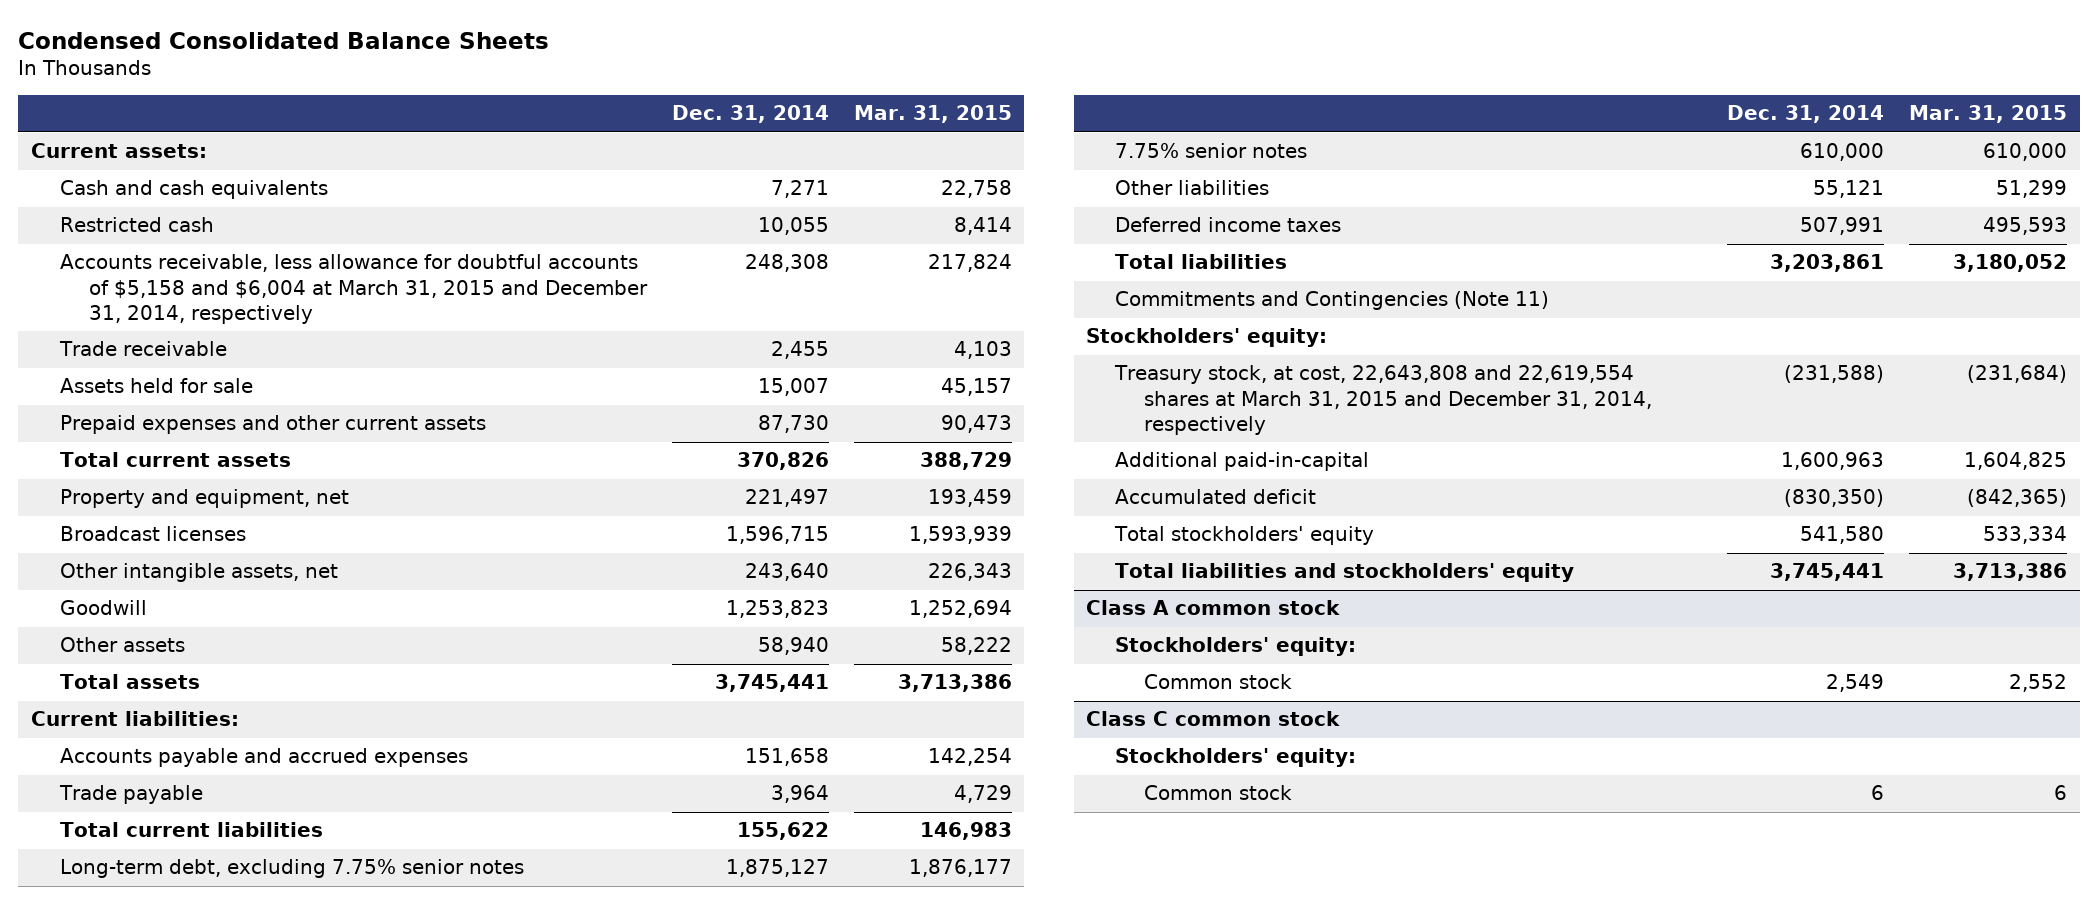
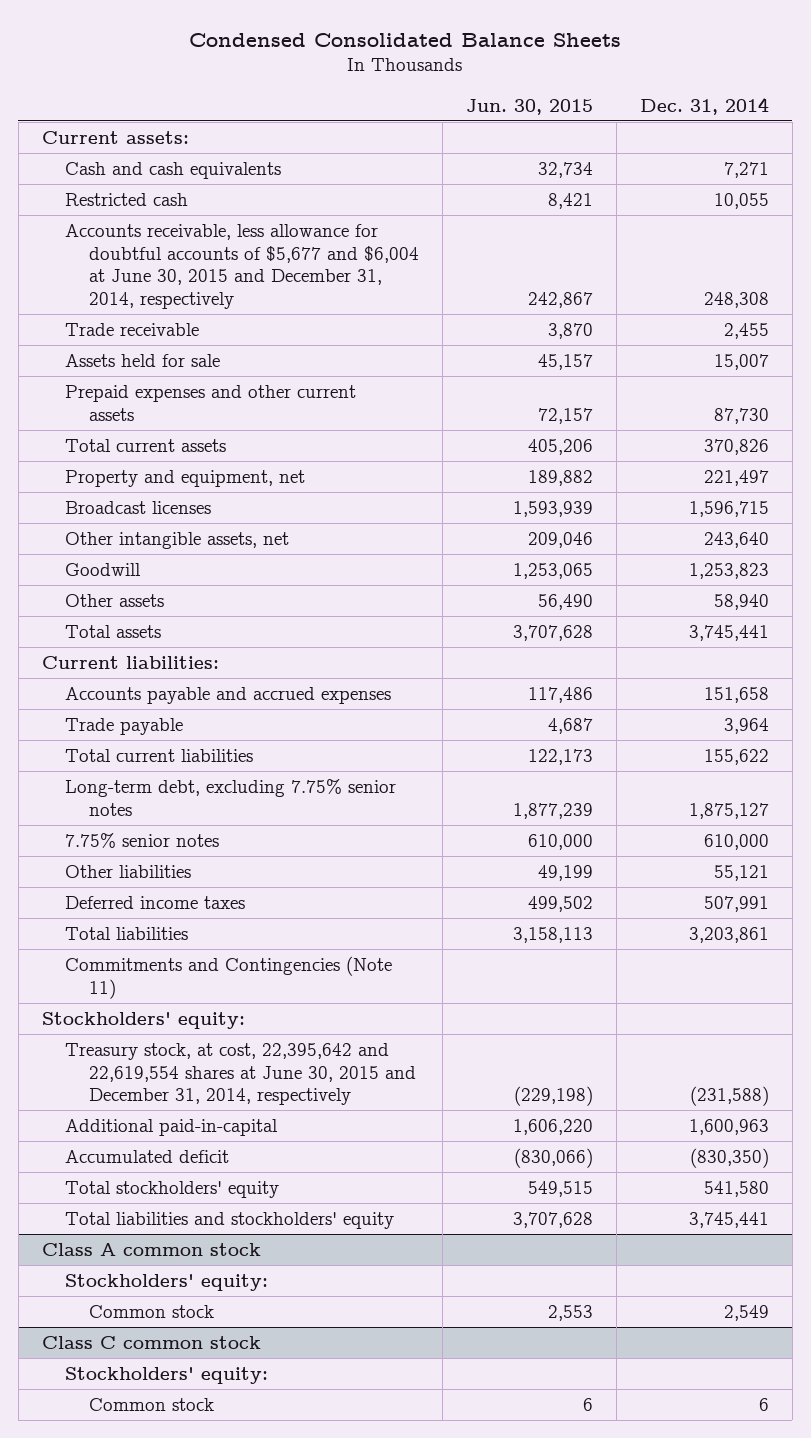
- | Dec. 31, 2014 | Mar. 31, 2015
+ | Jun. 30, 2015 | Dec. 31, 2014
- Accounts receivable, less allowance for doubtful accounts of $5,158 and $6,004 at March 31, 2015 and December 31, 2014, respectively | 248,308 | 217,824
+ Accounts receivable, less allowance for doubtful accounts of $5,677 and $6,004 at June 30, 2015 and December 31, 2014, respectively | 242,867 | 248,308
- Treasury stock, at cost, 22,643,808 and 22,619,554 shares at March 31, 2015 and December 31, 2014, respectively | (231,588) | (231,684)
+ Treasury stock, at cost, 22,395,642 and 22,619,554 shares at June 30, 2015 and December 31, 2014, respectively | (229,198) | (231,588)

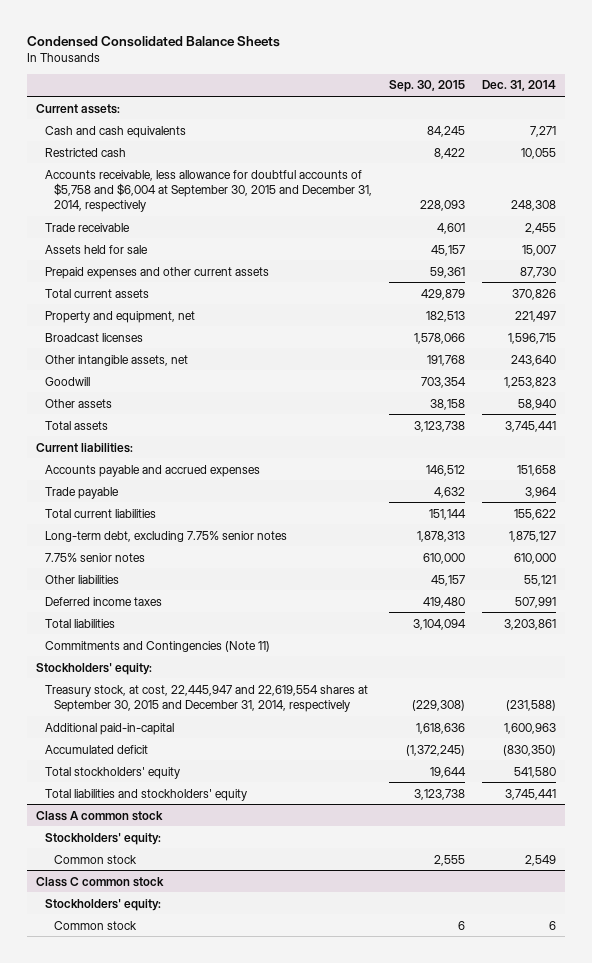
- | Jun. 30, 2015 | Dec. 31, 2014
+ | Sep. 30, 2015 | Dec. 31, 2014
- Accounts receivable, less allowance for doubtful accounts of $5,677 and $6,004 at June 30, 2015 and December 31, 2014, respectively | 242,867 | 248,308
+ Accounts receivable, less allowance for doubtful accounts of $5,758 and $6,004 at September 30, 2015 and December 31, 2014, respectively | 228,093 | 248,308
- Treasury stock, at cost, 22,395,642 and 22,619,554 shares at June 30, 2015 and December 31, 2014, respectively | (229,198) | (231,588)
+ Treasury stock, at cost, 22,445,947 and 22,619,554 shares at September 30, 2015 and December 31, 2014, respectively | (229,308) | (231,588)

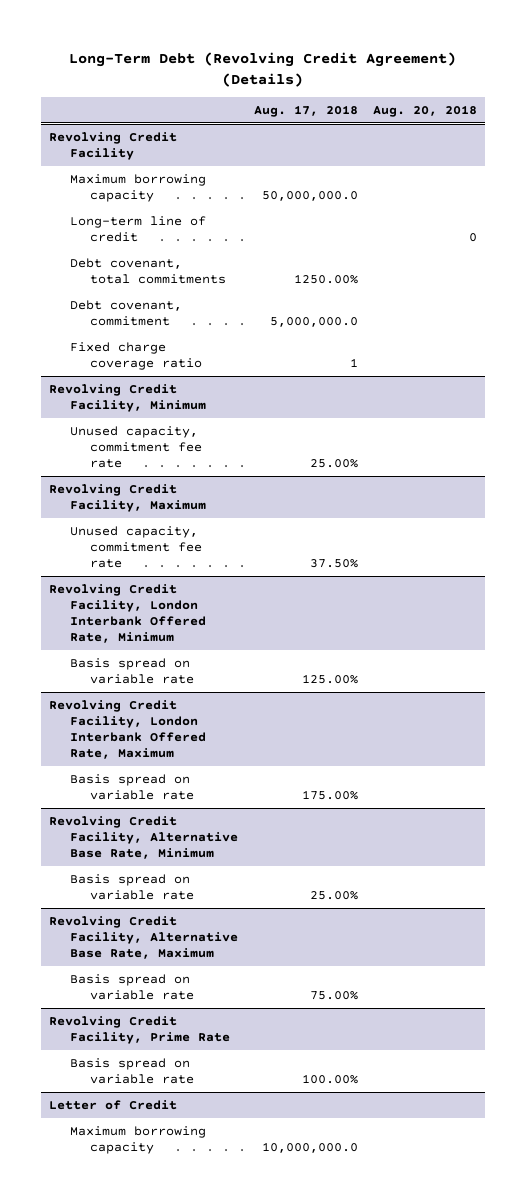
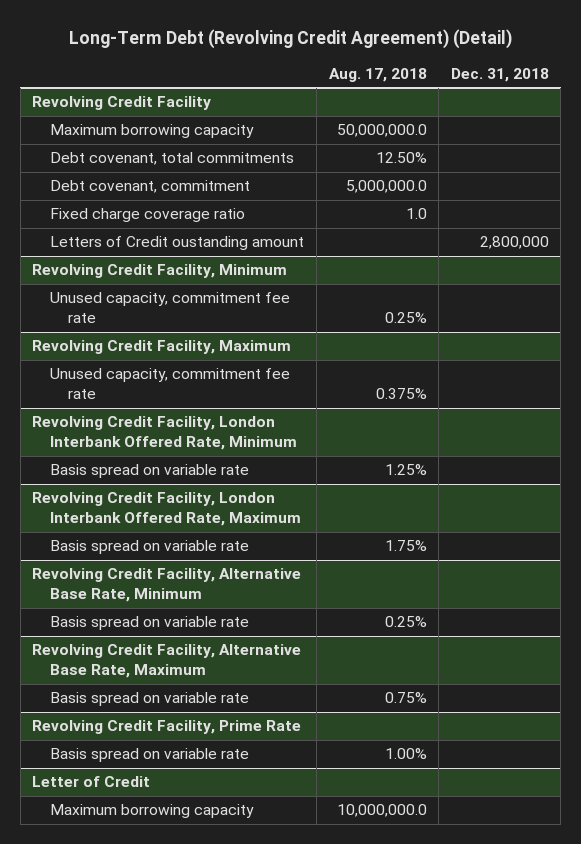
- Long-Term Debt (Revolving Credit Agreement) (Details)
+ Long-Term Debt (Revolving Credit Agreement) (Detail)
- | Aug. 17, 2018 | Aug. 20, 2018
+ | Aug. 17, 2018 | Dec. 31, 2018
@ Revolving Credit Facility
- Long-term line of credit | | 0
- Debt covenant, total commitments | 1250.00% |
+ Debt covenant, total commitments | 12.50% |
- Fixed charge coverage ratio | 1 |
+ Fixed charge coverage ratio | 1.0 |
+ Letters of Credit oustanding amount | | 2,800,000
@ Revolving Credit Facility, Minimum
- Unused capacity, commitment fee rate | 25.00% |
+ Unused capacity, commitment fee rate | 0.25% |
@ Revolving Credit Facility, Maximum
- Unused capacity, commitment fee rate | 37.50% |
+ Unused capacity, commitment fee rate | 0.375% |
@ Revolving Credit Facility, London Interbank Offered Rate, Minimum
- Basis spread on variable rate | 125.00% |
+ Basis spread on variable rate | 1.25% |
@ Revolving Credit Facility, London Interbank Offered Rate, Maximum
- Basis spread on variable rate | 175.00% |
+ Basis spread on variable rate | 1.75% |
@ Revolving Credit Facility, Alternative Base Rate, Minimum
- Basis spread on variable rate | 25.00% |
+ Basis spread on variable rate | 0.25% |
@ Revolving Credit Facility, Alternative Base Rate, Maximum
- Basis spread on variable rate | 75.00% |
+ Basis spread on variable rate | 0.75% |
@ Revolving Credit Facility, Prime Rate
- Basis spread on variable rate | 100.00% |
+ Basis spread on variable rate | 1.00% |

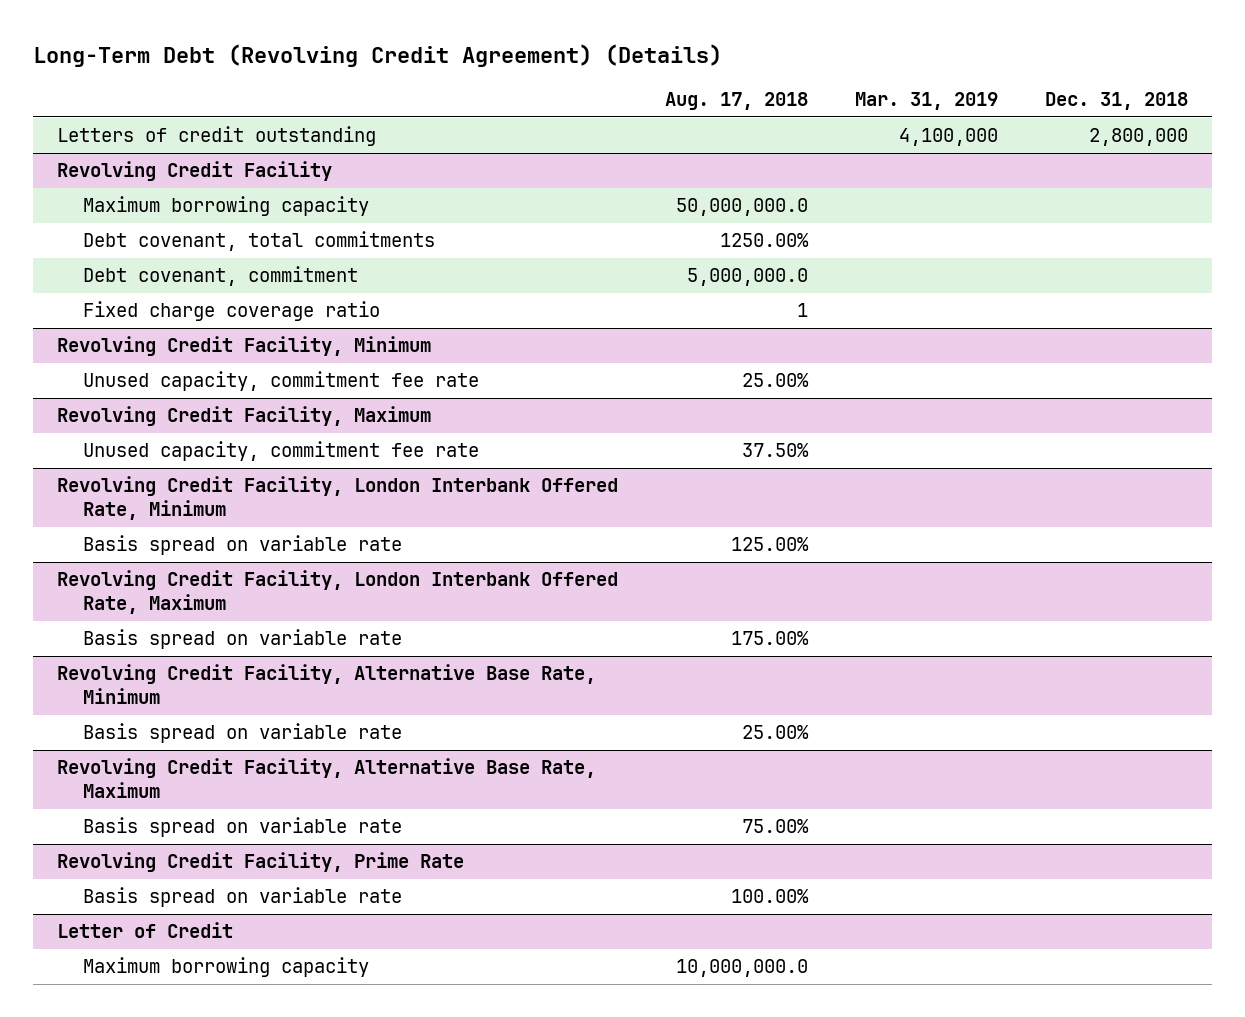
- Long-Term Debt (Revolving Credit Agreement) (Detail)
+ Long-Term Debt (Revolving Credit Agreement) (Details)
- | Aug. 17, 2018 | Dec. 31, 2018
+ | Aug. 17, 2018 | Mar. 31, 2019 | Dec. 31, 2018
+ Letters of credit outstanding | | 4,100,000 | 2,800,000
@ Revolving Credit Facility
- Debt covenant, total commitments | 12.50% |
+ Debt covenant, total commitments | 1250.00% | |
- Fixed charge coverage ratio | 1.0 |
- Letters of Credit oustanding amount | | 2,800,000
+ Fixed charge coverage ratio | 1 | |
@ Revolving Credit Facility, Minimum
- Unused capacity, commitment fee rate | 0.25% |
+ Unused capacity, commitment fee rate | 25.00% | |
@ Revolving Credit Facility, Maximum
- Unused capacity, commitment fee rate | 0.375% |
+ Unused capacity, commitment fee rate | 37.50% | |
@ Revolving Credit Facility, London Interbank Offered Rate, Minimum
- Basis spread on variable rate | 1.25% |
+ Basis spread on variable rate | 125.00% | |
@ Revolving Credit Facility, London Interbank Offered Rate, Maximum
- Basis spread on variable rate | 1.75% |
+ Basis spread on variable rate | 175.00% | |
@ Revolving Credit Facility, Alternative Base Rate, Minimum
- Basis spread on variable rate | 0.25% |
+ Basis spread on variable rate | 25.00% | |
@ Revolving Credit Facility, Alternative Base Rate, Maximum
- Basis spread on variable rate | 0.75% |
+ Basis spread on variable rate | 75.00% | |
@ Revolving Credit Facility, Prime Rate
- Basis spread on variable rate | 1.00% |
+ Basis spread on variable rate | 100.00% | |

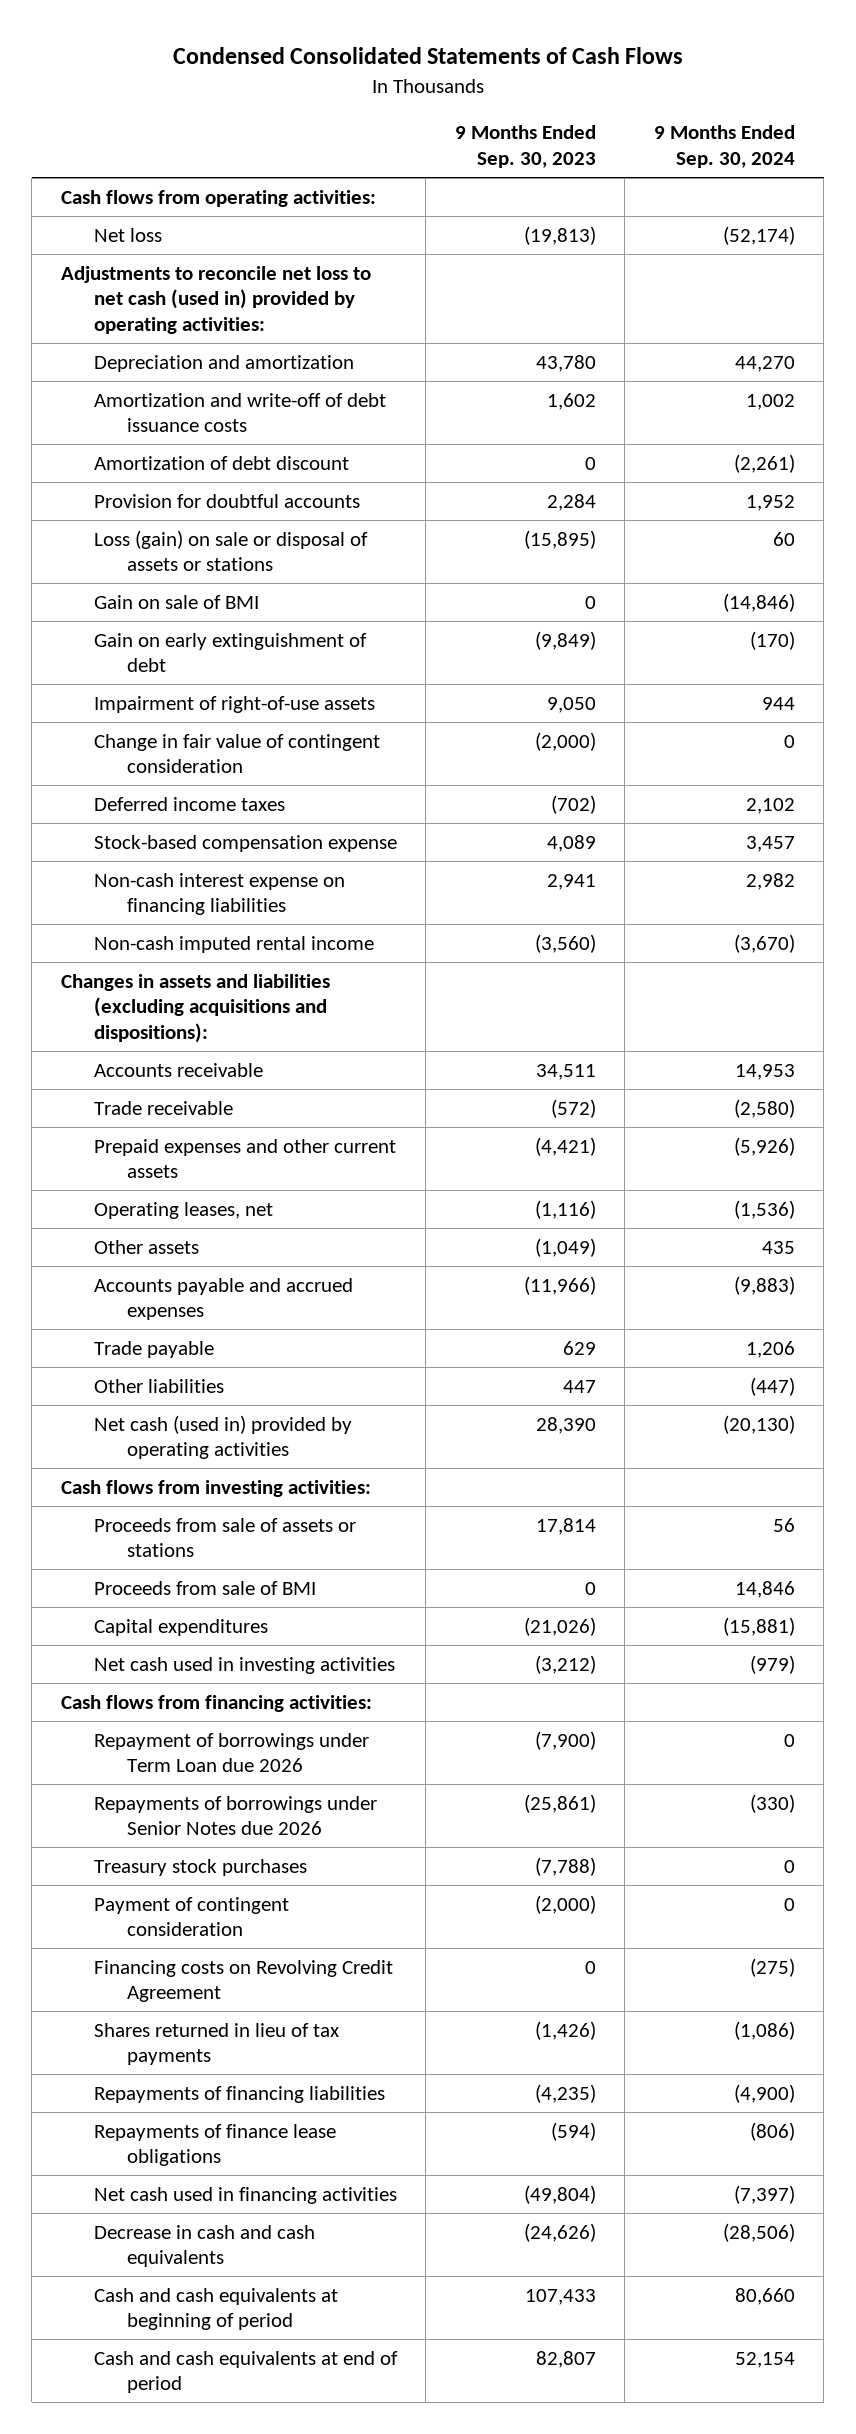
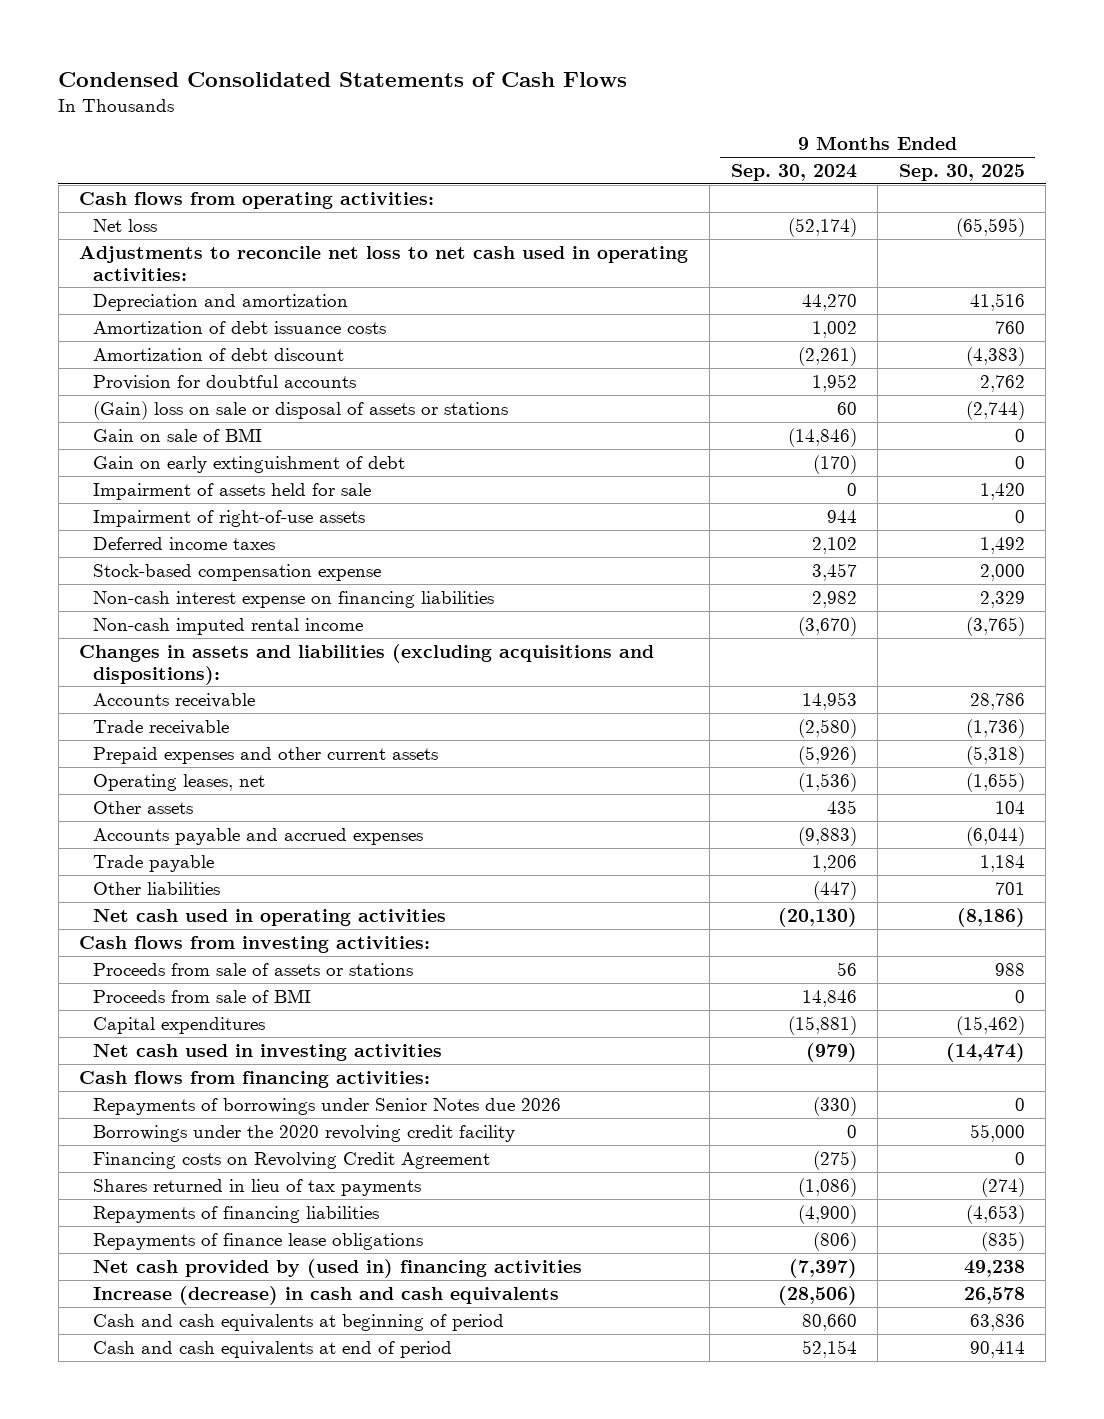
- | 9 Months Ended Sep. 30, 2023 | 9 Months Ended Sep. 30, 2024
+ | 9 Months Ended Sep. 30, 2024 | 9 Months Ended Sep. 30, 2025
- Adjustments to reconcile net loss to net cash (used in) provided by operating activities:
+ Adjustments to reconcile net loss to net cash used in operating activities:
- Amortization and write-off of debt issuance costs | 1,602 | 1,002
+ Amortization of debt issuance costs | 1,002 | 760
- Loss (gain) on sale or disposal of assets or stations | (15,895) | 60
+ (Gain) loss on sale or disposal of assets or stations | 60 | (2,744)
+ Impairment of assets held for sale | 0 | 1,420
- Change in fair value of contingent consideration | (2,000) | 0
- Net cash (used in) provided by operating activities | 28,390 | (20,130)
+ Net cash used in operating activities | (20,130) | (8,186)
- Repayment of borrowings under Term Loan due 2026 | (7,900) | 0
- Treasury stock purchases | (7,788) | 0
- Payment of contingent consideration | (2,000) | 0
+ Borrowings under the 2020 revolving credit facility | 0 | 55,000
- Net cash used in financing activities | (49,804) | (7,397)
- Decrease in cash and cash equivalents | (24,626) | (28,506)
+ Net cash provided by (used in) financing activities | (7,397) | 49,238
+ Increase (decrease) in cash and cash equivalents | (28,506) | 26,578

